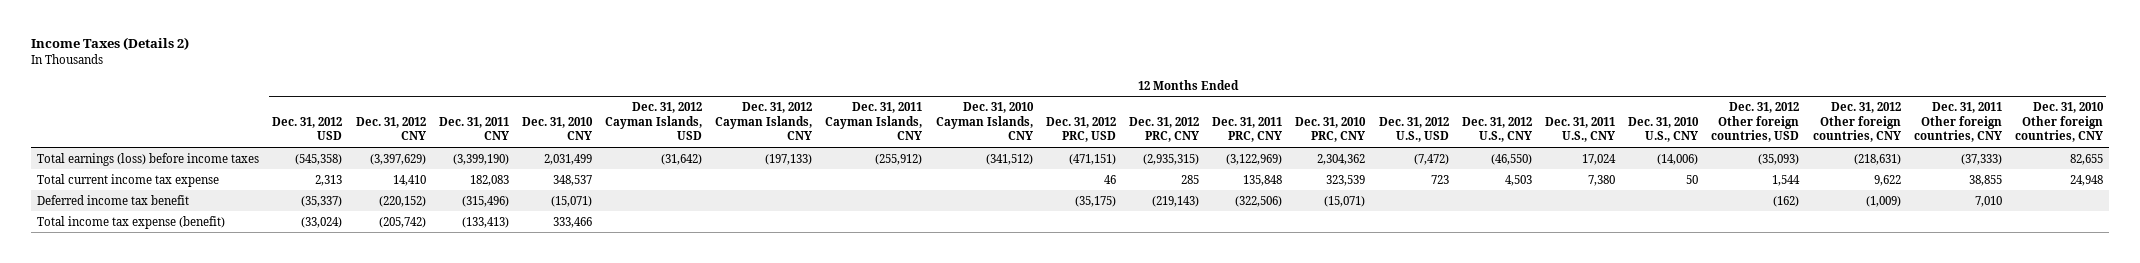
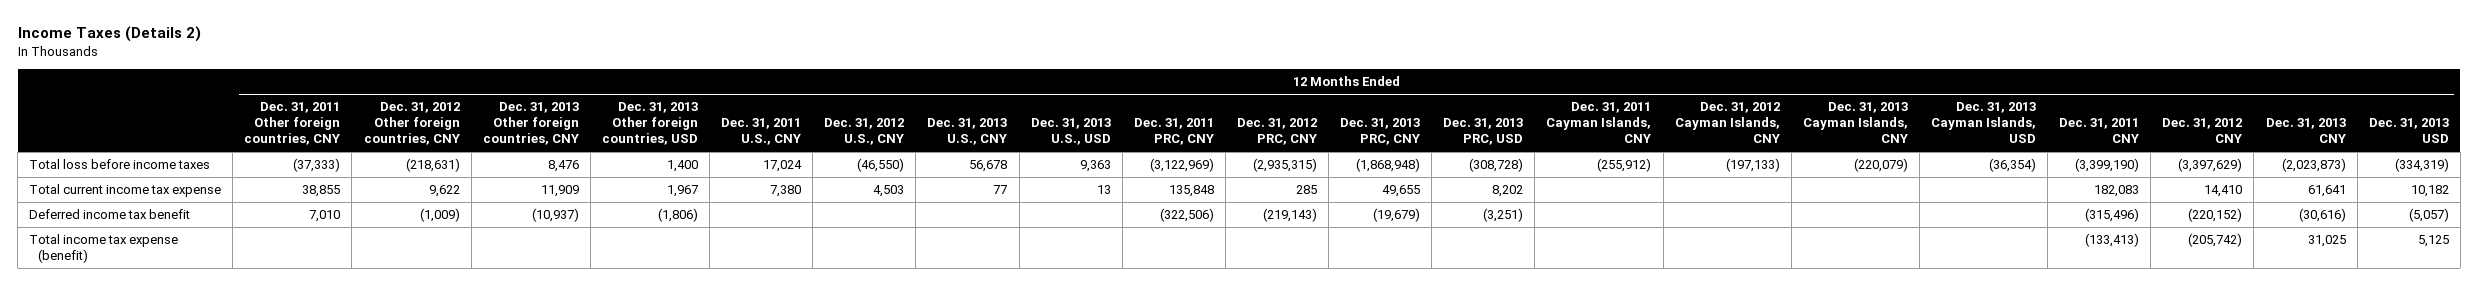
- | 12 Months Ended Dec. 31, 2012 USD | 12 Months Ended Dec. 31, 2012 CNY | 12 Months Ended Dec. 31, 2011 CNY | 12 Months Ended Dec. 31, 2010 CNY | 12 Months Ended Dec. 31, 2012 Cayman Islands, USD | 12 Months Ended Dec. 31, 2012 Cayman Islands, CNY | 12 Months Ended Dec. 31, 2011 Cayman Islands, CNY | 12 Months Ended Dec. 31, 2010 Cayman Islands, CNY | 12 Months Ended Dec. 31, 2012 PRC, USD | 12 Months Ended Dec. 31, 2012 PRC, CNY | 12 Months Ended Dec. 31, 2011 PRC, CNY | 12 Months Ended Dec. 31, 2010 PRC, CNY | 12 Months Ended Dec. 31, 2012 U.S., USD | 12 Months Ended Dec. 31, 2012 U.S., CNY | 12 Months Ended Dec. 31, 2011 U.S., CNY | 12 Months Ended Dec. 31, 2010 U.S., CNY | 12 Months Ended Dec. 31, 2012 Other foreign countries, USD | 12 Months Ended Dec. 31, 2012 Other foreign countries, CNY | 12 Months Ended Dec. 31, 2011 Other foreign countries, CNY | 12 Months Ended Dec. 31, 2010 Other foreign countries, CNY
+ | 12 Months Ended Dec. 31, 2011 Other foreign countries, CNY | 12 Months Ended Dec. 31, 2012 Other foreign countries, CNY | 12 Months Ended Dec. 31, 2013 Other foreign countries, CNY | 12 Months Ended Dec. 31, 2013 Other foreign countries, USD | 12 Months Ended Dec. 31, 2011 U.S., CNY | 12 Months Ended Dec. 31, 2012 U.S., CNY | 12 Months Ended Dec. 31, 2013 U.S., CNY | 12 Months Ended Dec. 31, 2013 U.S., USD | 12 Months Ended Dec. 31, 2011 PRC, CNY | 12 Months Ended Dec. 31, 2012 PRC, CNY | 12 Months Ended Dec. 31, 2013 PRC, CNY | 12 Months Ended Dec. 31, 2013 PRC, USD | 12 Months Ended Dec. 31, 2011 Cayman Islands, CNY | 12 Months Ended Dec. 31, 2012 Cayman Islands, CNY | 12 Months Ended Dec. 31, 2013 Cayman Islands, CNY | 12 Months Ended Dec. 31, 2013 Cayman Islands, USD | 12 Months Ended Dec. 31, 2011 CNY | 12 Months Ended Dec. 31, 2012 CNY | 12 Months Ended Dec. 31, 2013 CNY | 12 Months Ended Dec. 31, 2013 USD
- Total earnings (loss) before income taxes | (545,358) | (3,397,629) | (3,399,190) | 2,031,499 | (31,642) | (197,133) | (255,912) | (341,512) | (471,151) | (2,935,315) | (3,122,969) | 2,304,362 | (7,472) | (46,550) | 17,024 | (14,006) | (35,093) | (218,631) | (37,333) | 82,655
+ Total loss before income taxes | (37,333) | (218,631) | 8,476 | 1,400 | 17,024 | (46,550) | 56,678 | 9,363 | (3,122,969) | (2,935,315) | (1,868,948) | (308,728) | (255,912) | (197,133) | (220,079) | (36,354) | (3,399,190) | (3,397,629) | (2,023,873) | (334,319)

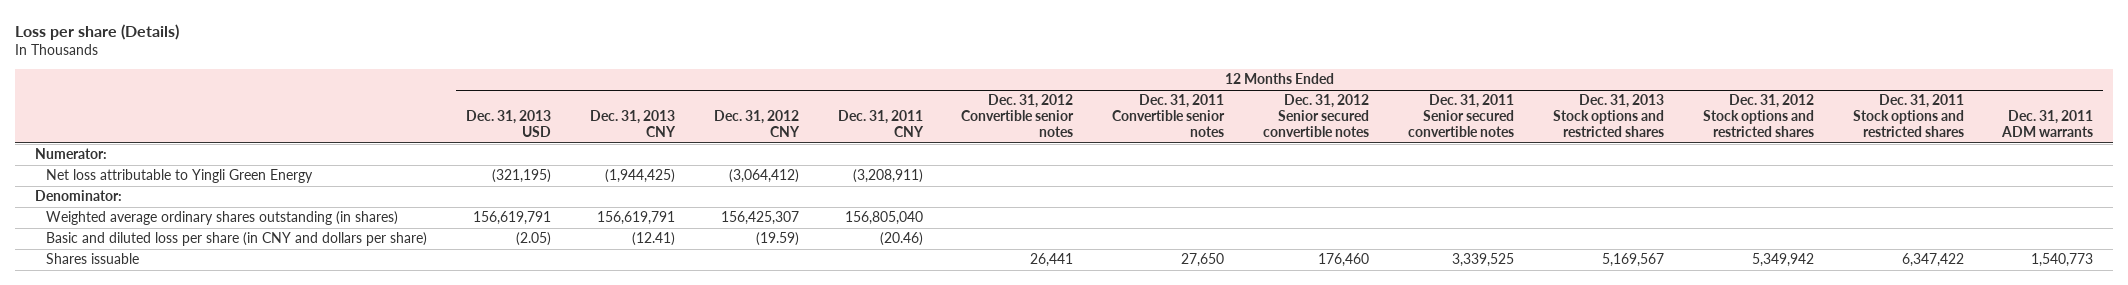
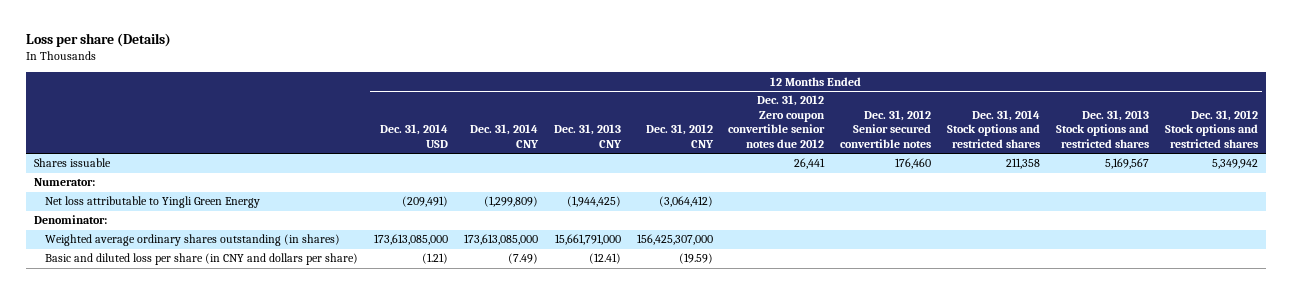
- | 12 Months Ended Dec. 31, 2013 USD | 12 Months Ended Dec. 31, 2013 CNY | 12 Months Ended Dec. 31, 2012 CNY | 12 Months Ended Dec. 31, 2011 CNY | 12 Months Ended Dec. 31, 2012 Convertible senior notes | 12 Months Ended Dec. 31, 2011 Convertible senior notes | 12 Months Ended Dec. 31, 2012 Senior secured convertible notes | 12 Months Ended Dec. 31, 2011 Senior secured convertible notes | 12 Months Ended Dec. 31, 2013 Stock options and restricted shares | 12 Months Ended Dec. 31, 2012 Stock options and restricted shares | 12 Months Ended Dec. 31, 2011 Stock options and restricted shares | 12 Months Ended Dec. 31, 2011 ADM warrants
+ | 12 Months Ended Dec. 31, 2014 USD | 12 Months Ended Dec. 31, 2014 CNY | 12 Months Ended Dec. 31, 2013 CNY | 12 Months Ended Dec. 31, 2012 CNY | 12 Months Ended Dec. 31, 2012 Zero coupon convertible senior notes due 2012 | 12 Months Ended Dec. 31, 2012 Senior secured convertible notes | 12 Months Ended Dec. 31, 2014 Stock options and restricted shares | 12 Months Ended Dec. 31, 2013 Stock options and restricted shares | 12 Months Ended Dec. 31, 2012 Stock options and restricted shares
moved up: Shares issuable | | | | | 26,441 | 176,460 | 211,358 | 5,169,567 | 5,349,942
- Weighted average ordinary shares outstanding (in shares) | 156,619,791 | 156,619,791 | 156,425,307 | 156,805,040 | | | | | | | |
+ Weighted average ordinary shares outstanding (in shares) | 173,613,085,000 | 173,613,085,000 | 15,661,791,000 | 156,425,307,000 | | | | |

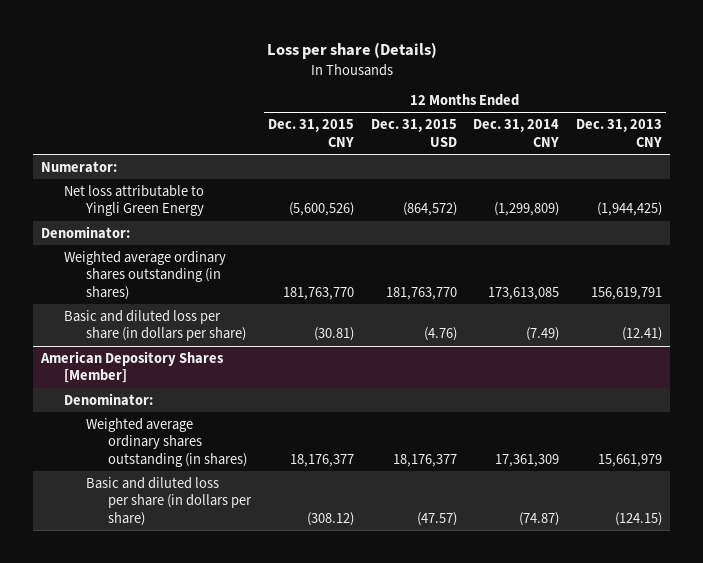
- | 12 Months Ended Dec. 31, 2014 USD | 12 Months Ended Dec. 31, 2014 CNY | 12 Months Ended Dec. 31, 2013 CNY | 12 Months Ended Dec. 31, 2012 CNY | 12 Months Ended Dec. 31, 2012 Zero coupon convertible senior notes due 2012 | 12 Months Ended Dec. 31, 2012 Senior secured convertible notes | 12 Months Ended Dec. 31, 2014 Stock options and restricted shares | 12 Months Ended Dec. 31, 2013 Stock options and restricted shares | 12 Months Ended Dec. 31, 2012 Stock options and restricted shares
+ | 12 Months Ended Dec. 31, 2015 CNY | 12 Months Ended Dec. 31, 2015 USD | 12 Months Ended Dec. 31, 2014 CNY | 12 Months Ended Dec. 31, 2013 CNY
- Shares issuable | | | | | 26,441 | 176,460 | 211,358 | 5,169,567 | 5,349,942
- Weighted average ordinary shares outstanding (in shares) | 173,613,085,000 | 173,613,085,000 | 15,661,791,000 | 156,425,307,000 | | | | |
- Basic and diluted loss per share (in CNY and dollars per share) | (1.21) | (7.49) | (12.41) | (19.59) | | | | |
+ Weighted average ordinary shares outstanding (in shares) | 181,763,770 | 181,763,770 | 173,613,085 | 156,619,791
+ Basic and diluted loss per share (in dollars per share) | (30.81) | (4.76) | (7.49) | (12.41)
+ American Depository Shares [Member]
+ Denominator:
+ Weighted average ordinary shares outstanding (in shares) | 18,176,377 | 18,176,377 | 17,361,309 | 15,661,979
+ Basic and diluted loss per share (in dollars per share) | (308.12) | (47.57) | (74.87) | (124.15)

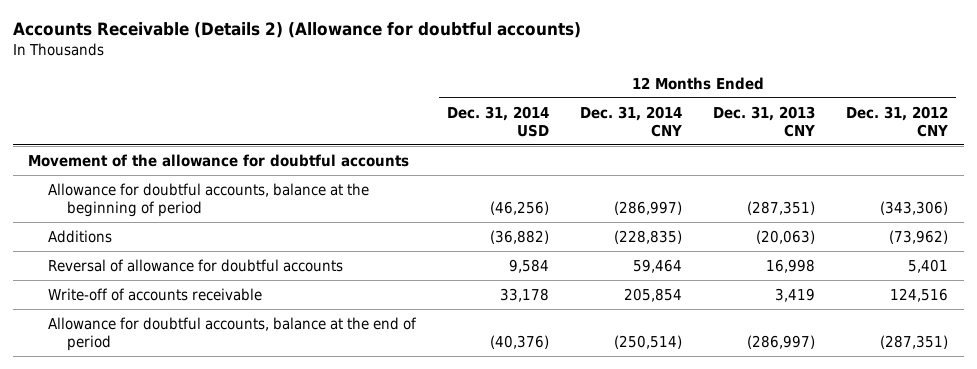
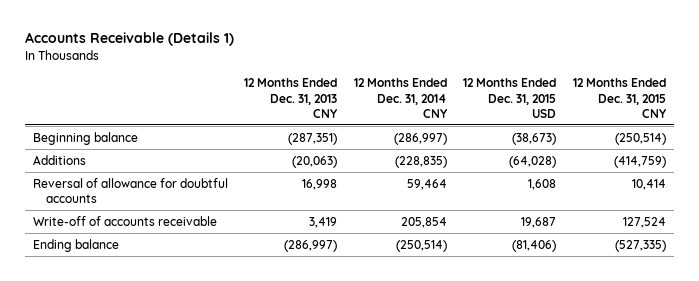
- Accounts Receivable (Details 2) (Allowance for doubtful accounts)
+ Accounts Receivable (Details 1)
- | 12 Months Ended Dec. 31, 2014 USD | 12 Months Ended Dec. 31, 2014 CNY | 12 Months Ended Dec. 31, 2013 CNY | 12 Months Ended Dec. 31, 2012 CNY
+ | 12 Months Ended Dec. 31, 2013 CNY | 12 Months Ended Dec. 31, 2014 CNY | 12 Months Ended Dec. 31, 2015 USD | 12 Months Ended Dec. 31, 2015 CNY
- Movement of the allowance for doubtful accounts
- Allowance for doubtful accounts, balance at the beginning of period | (46,256) | (286,997) | (287,351) | (343,306)
+ Beginning balance | (287,351) | (286,997) | (38,673) | (250,514)
- Allowance for doubtful accounts, balance at the end of period | (40,376) | (250,514) | (286,997) | (287,351)
+ Ending balance | (286,997) | (250,514) | (81,406) | (527,335)

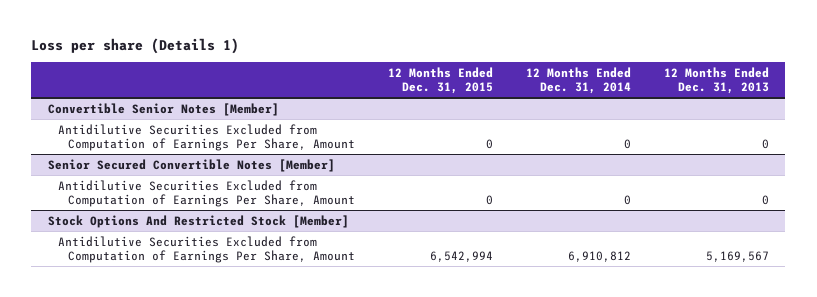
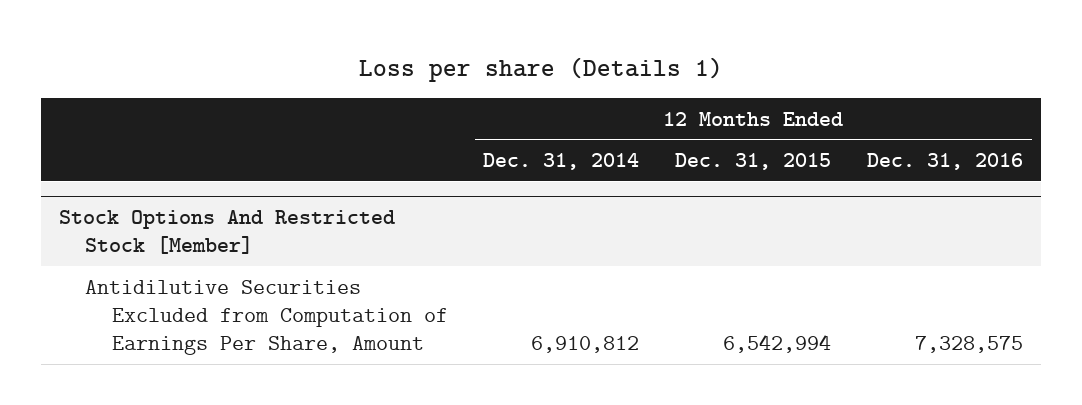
- | 12 Months Ended Dec. 31, 2015 | 12 Months Ended Dec. 31, 2014 | 12 Months Ended Dec. 31, 2013
+ | 12 Months Ended Dec. 31, 2014 | 12 Months Ended Dec. 31, 2015 | 12 Months Ended Dec. 31, 2016
- Convertible Senior Notes [Member]
- Antidilutive Securities Excluded from Computation of Earnings Per Share, Amount | 0 | 0 | 0
- Senior Secured Convertible Notes [Member]
- Antidilutive Securities Excluded from Computation of Earnings Per Share, Amount | 0 | 0 | 0

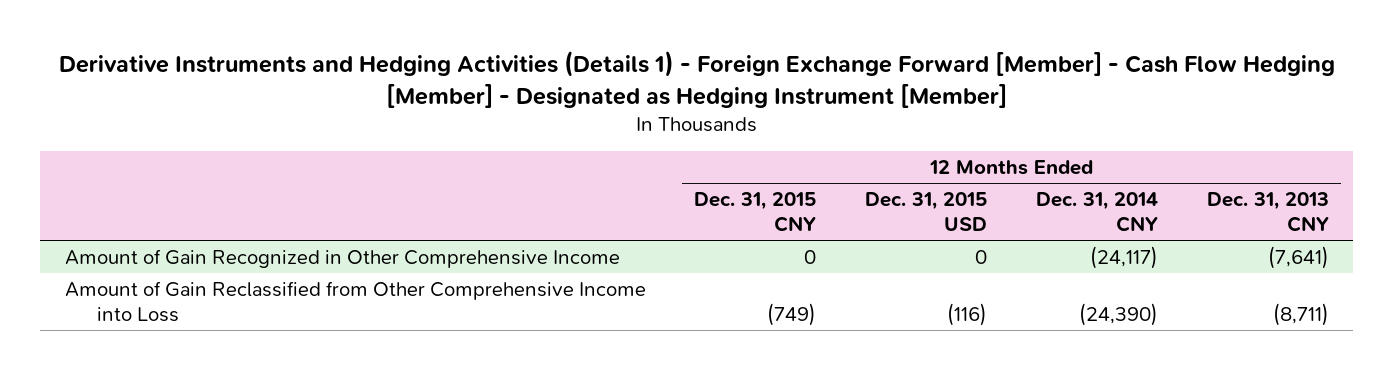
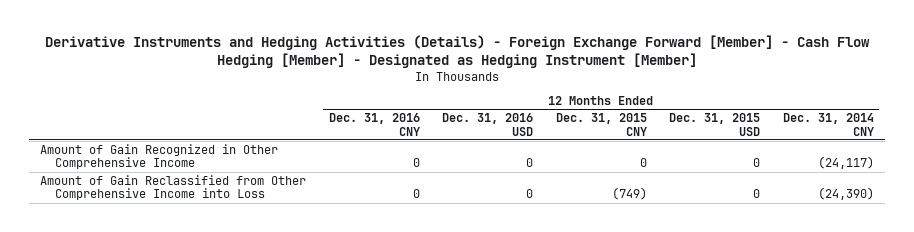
- Derivative Instruments and Hedging Activities (Details 1) - Foreign Exchange Forward [Member] - Cash Flow Hedging [Member] - Designated as Hedging Instrument [Member]
+ Derivative Instruments and Hedging Activities (Details) - Foreign Exchange Forward [Member] - Cash Flow Hedging [Member] - Designated as Hedging Instrument [Member]
- | 12 Months Ended Dec. 31, 2015 CNY | 12 Months Ended Dec. 31, 2015 USD | 12 Months Ended Dec. 31, 2014 CNY | 12 Months Ended Dec. 31, 2013 CNY
+ | 12 Months Ended Dec. 31, 2016 CNY | 12 Months Ended Dec. 31, 2016 USD | 12 Months Ended Dec. 31, 2015 CNY | 12 Months Ended Dec. 31, 2015 USD | 12 Months Ended Dec. 31, 2014 CNY
- Amount of Gain Reclassified from Other Comprehensive Income into Loss | (749) | (116) | (24,390) | (8,711)
+ Amount of Gain Reclassified from Other Comprehensive Income into Loss | 0 | 0 | (749) | 0 | (24,390)

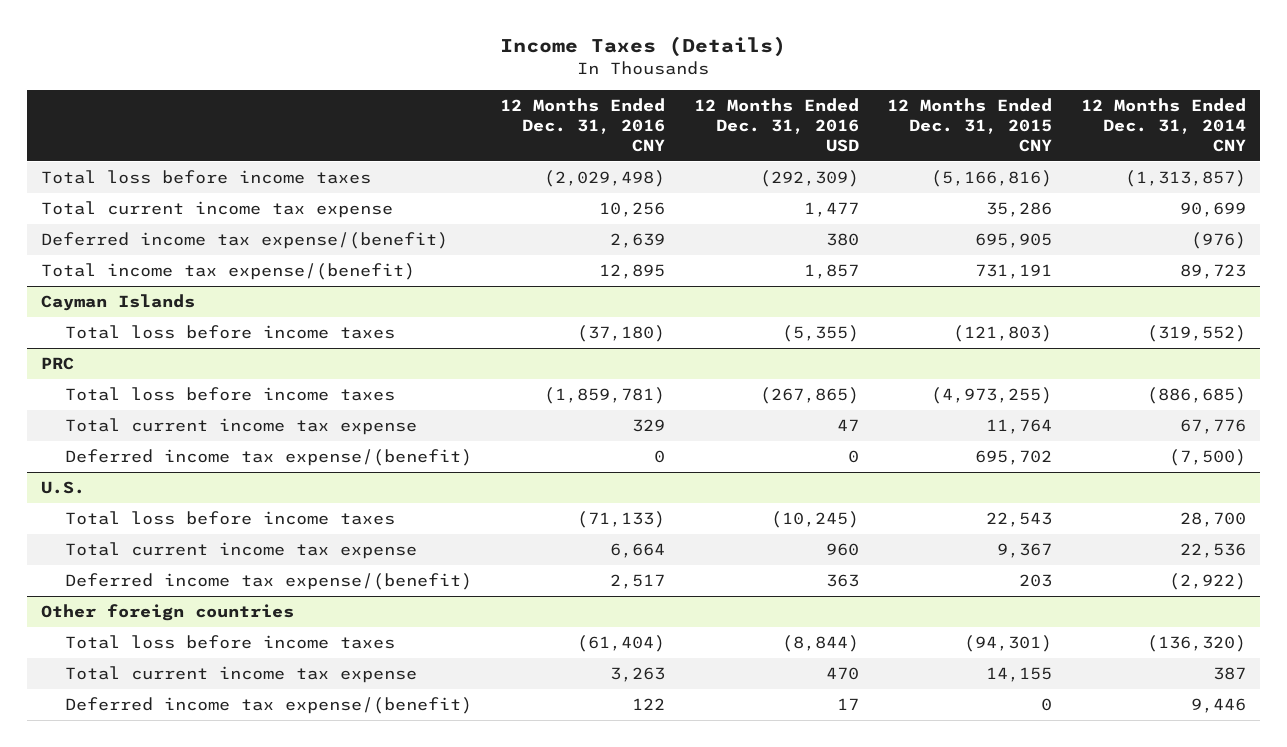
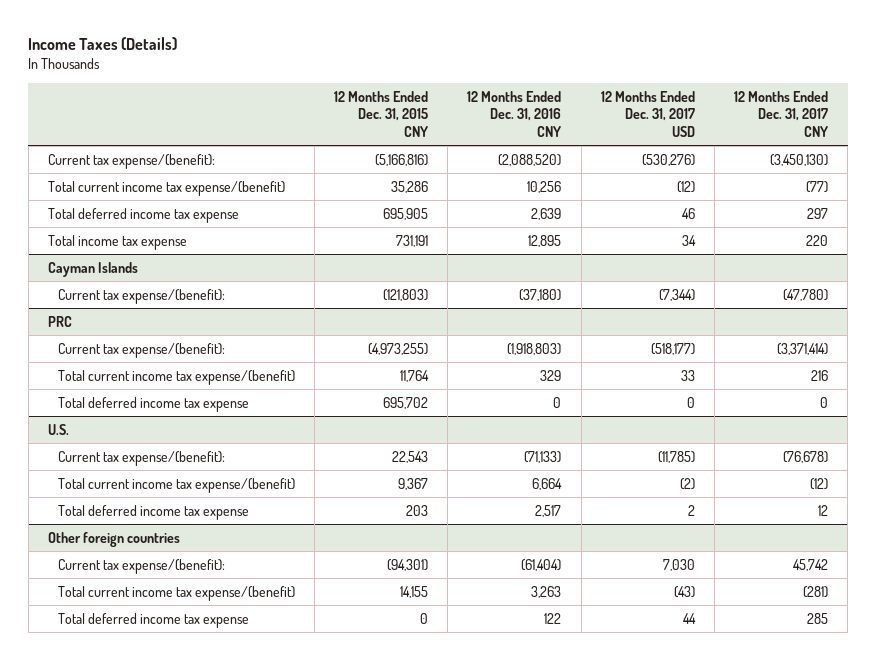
- | 12 Months Ended Dec. 31, 2016 CNY | 12 Months Ended Dec. 31, 2016 USD | 12 Months Ended Dec. 31, 2015 CNY | 12 Months Ended Dec. 31, 2014 CNY
+ | 12 Months Ended Dec. 31, 2015 CNY | 12 Months Ended Dec. 31, 2016 CNY | 12 Months Ended Dec. 31, 2017 USD | 12 Months Ended Dec. 31, 2017 CNY
- Total loss before income taxes | (2,029,498) | (292,309) | (5,166,816) | (1,313,857)
- Total current income tax expense | 10,256 | 1,477 | 35,286 | 90,699
- Deferred income tax expense/(benefit) | 2,639 | 380 | 695,905 | (976)
- Total income tax expense/(benefit) | 12,895 | 1,857 | 731,191 | 89,723
+ Current tax expense/(benefit): | (5,166,816) | (2,088,520) | (530,276) | (3,450,130)
+ Total current income tax expense/(benefit) | 35,286 | 10,256 | (12) | (77)
+ Total deferred income tax expense | 695,905 | 2,639 | 46 | 297
+ Total income tax expense | 731,191 | 12,895 | 34 | 220
@ Cayman Islands
- Total loss before income taxes | (37,180) | (5,355) | (121,803) | (319,552)
+ Current tax expense/(benefit): | (121,803) | (37,180) | (7,344) | (47,780)
@ PRC
- Total loss before income taxes | (1,859,781) | (267,865) | (4,973,255) | (886,685)
- Total current income tax expense | 329 | 47 | 11,764 | 67,776
- Deferred income tax expense/(benefit) | 0 | 0 | 695,702 | (7,500)
+ Current tax expense/(benefit): | (4,973,255) | (1,918,803) | (518,177) | (3,371,414)
+ Total current income tax expense/(benefit) | 11,764 | 329 | 33 | 216
+ Total deferred income tax expense | 695,702 | 0 | 0 | 0
@ U.S.
- Total loss before income taxes | (71,133) | (10,245) | 22,543 | 28,700
- Total current income tax expense | 6,664 | 960 | 9,367 | 22,536
- Deferred income tax expense/(benefit) | 2,517 | 363 | 203 | (2,922)
+ Current tax expense/(benefit): | 22,543 | (71,133) | (11,785) | (76,678)
+ Total current income tax expense/(benefit) | 9,367 | 6,664 | (2) | (12)
+ Total deferred income tax expense | 203 | 2,517 | 2 | 12
@ Other foreign countries
- Total loss before income taxes | (61,404) | (8,844) | (94,301) | (136,320)
- Total current income tax expense | 3,263 | 470 | 14,155 | 387
- Deferred income tax expense/(benefit) | 122 | 17 | 0 | 9,446
+ Current tax expense/(benefit): | (94,301) | (61,404) | 7,030 | 45,742
+ Total current income tax expense/(benefit) | 14,155 | 3,263 | (43) | (281)
+ Total deferred income tax expense | 0 | 122 | 44 | 285

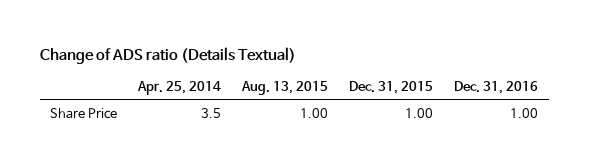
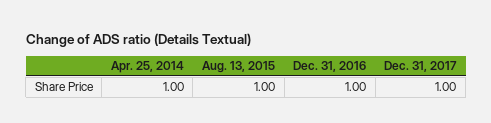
- | Apr. 25, 2014 | Aug. 13, 2015 | Dec. 31, 2015 | Dec. 31, 2016
+ | Apr. 25, 2014 | Aug. 13, 2015 | Dec. 31, 2016 | Dec. 31, 2017
- Share Price | 3.5 | 1.00 | 1.00 | 1.00
+ Share Price | 1.00 | 1.00 | 1.00 | 1.00

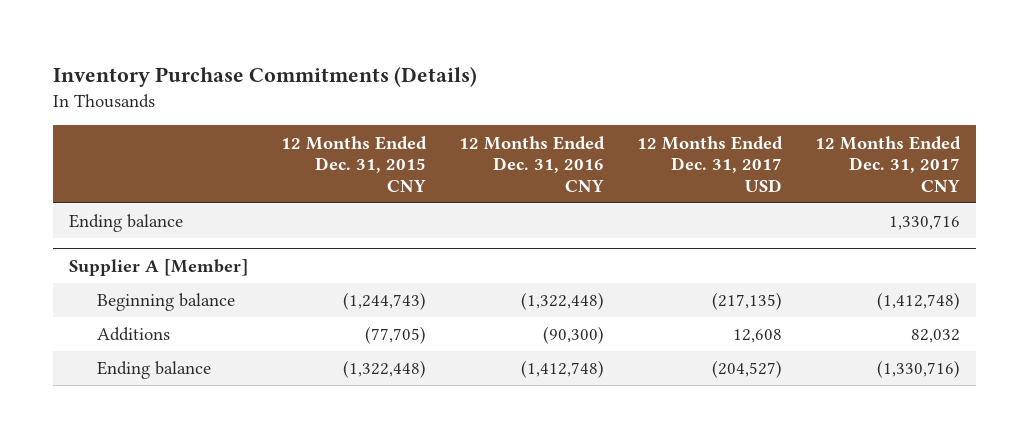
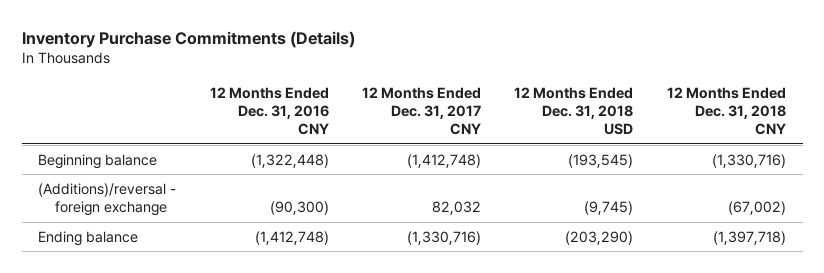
- | 12 Months Ended Dec. 31, 2015 CNY | 12 Months Ended Dec. 31, 2016 CNY | 12 Months Ended Dec. 31, 2017 USD | 12 Months Ended Dec. 31, 2017 CNY
+ | 12 Months Ended Dec. 31, 2016 CNY | 12 Months Ended Dec. 31, 2017 CNY | 12 Months Ended Dec. 31, 2018 USD | 12 Months Ended Dec. 31, 2018 CNY
- Ending balance | | | | 1,330,716
- Supplier A [Member]
- Additions | (77,705) | (90,300) | 12,608 | 82,032
+ (Additions)/reversal - foreign exchange | (90,300) | 82,032 | (9,745) | (67,002)

